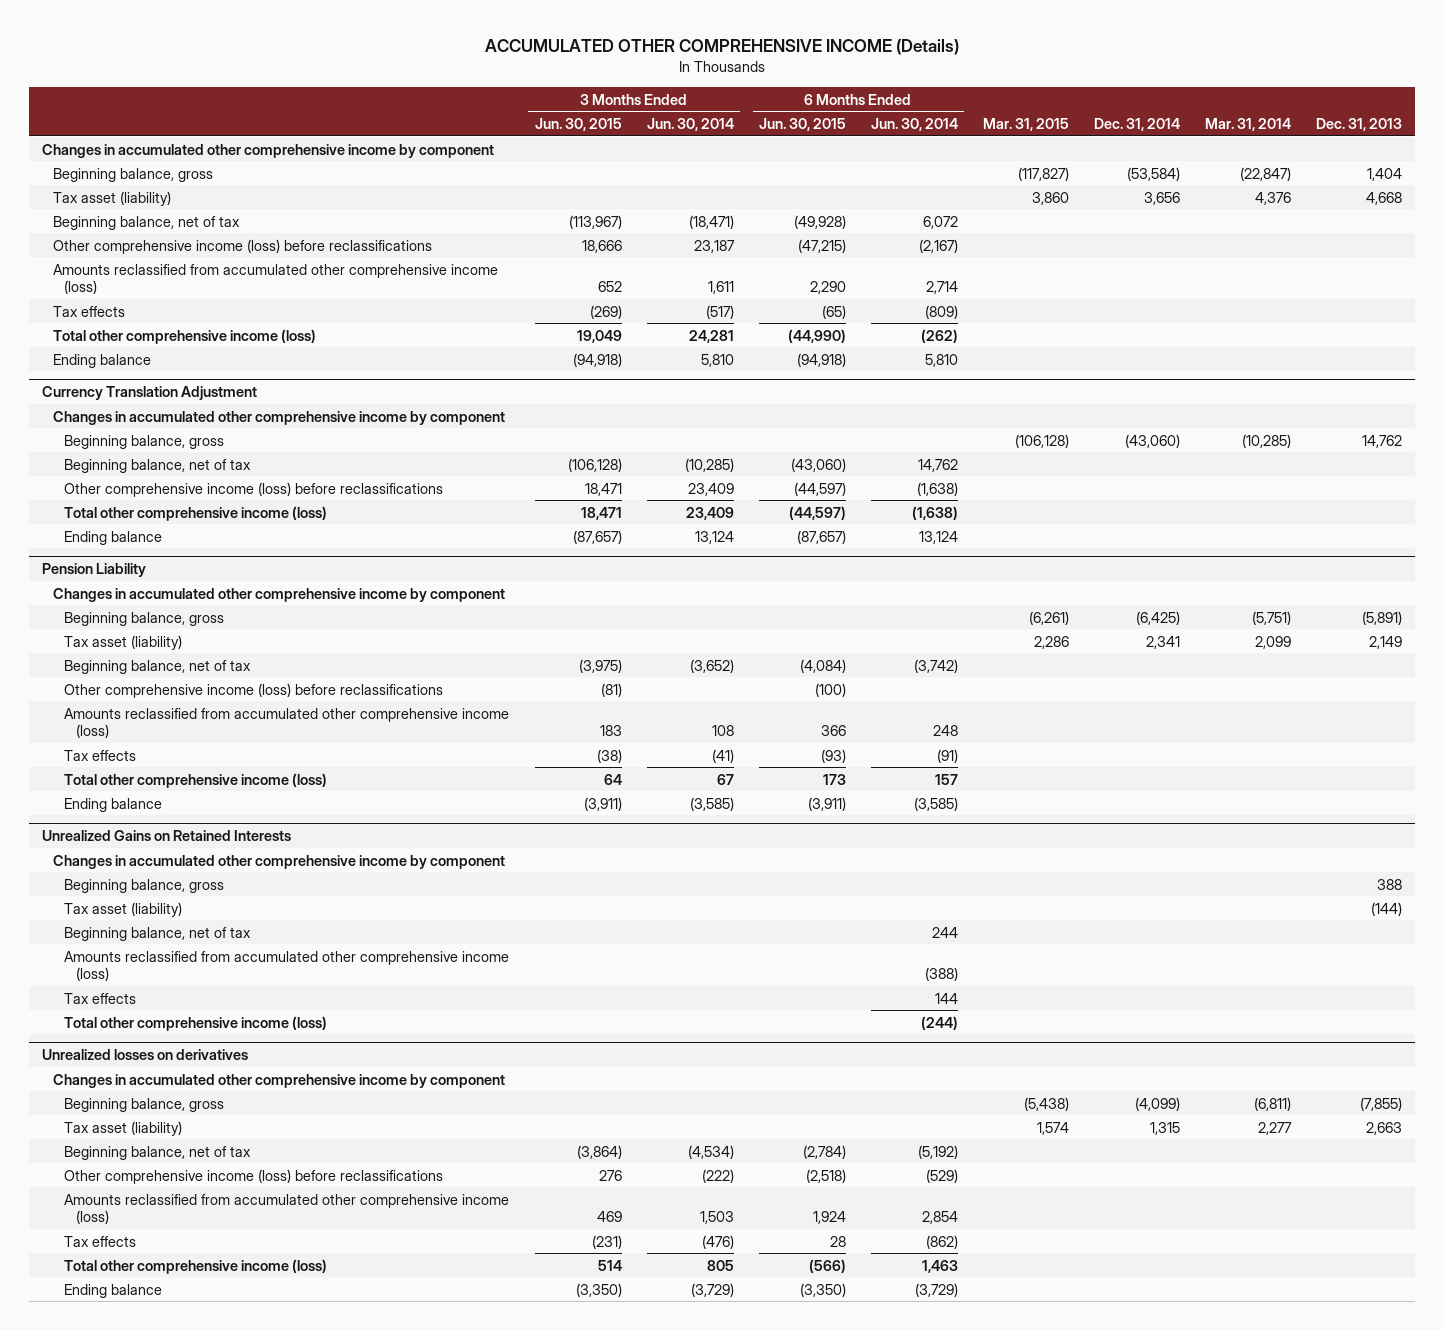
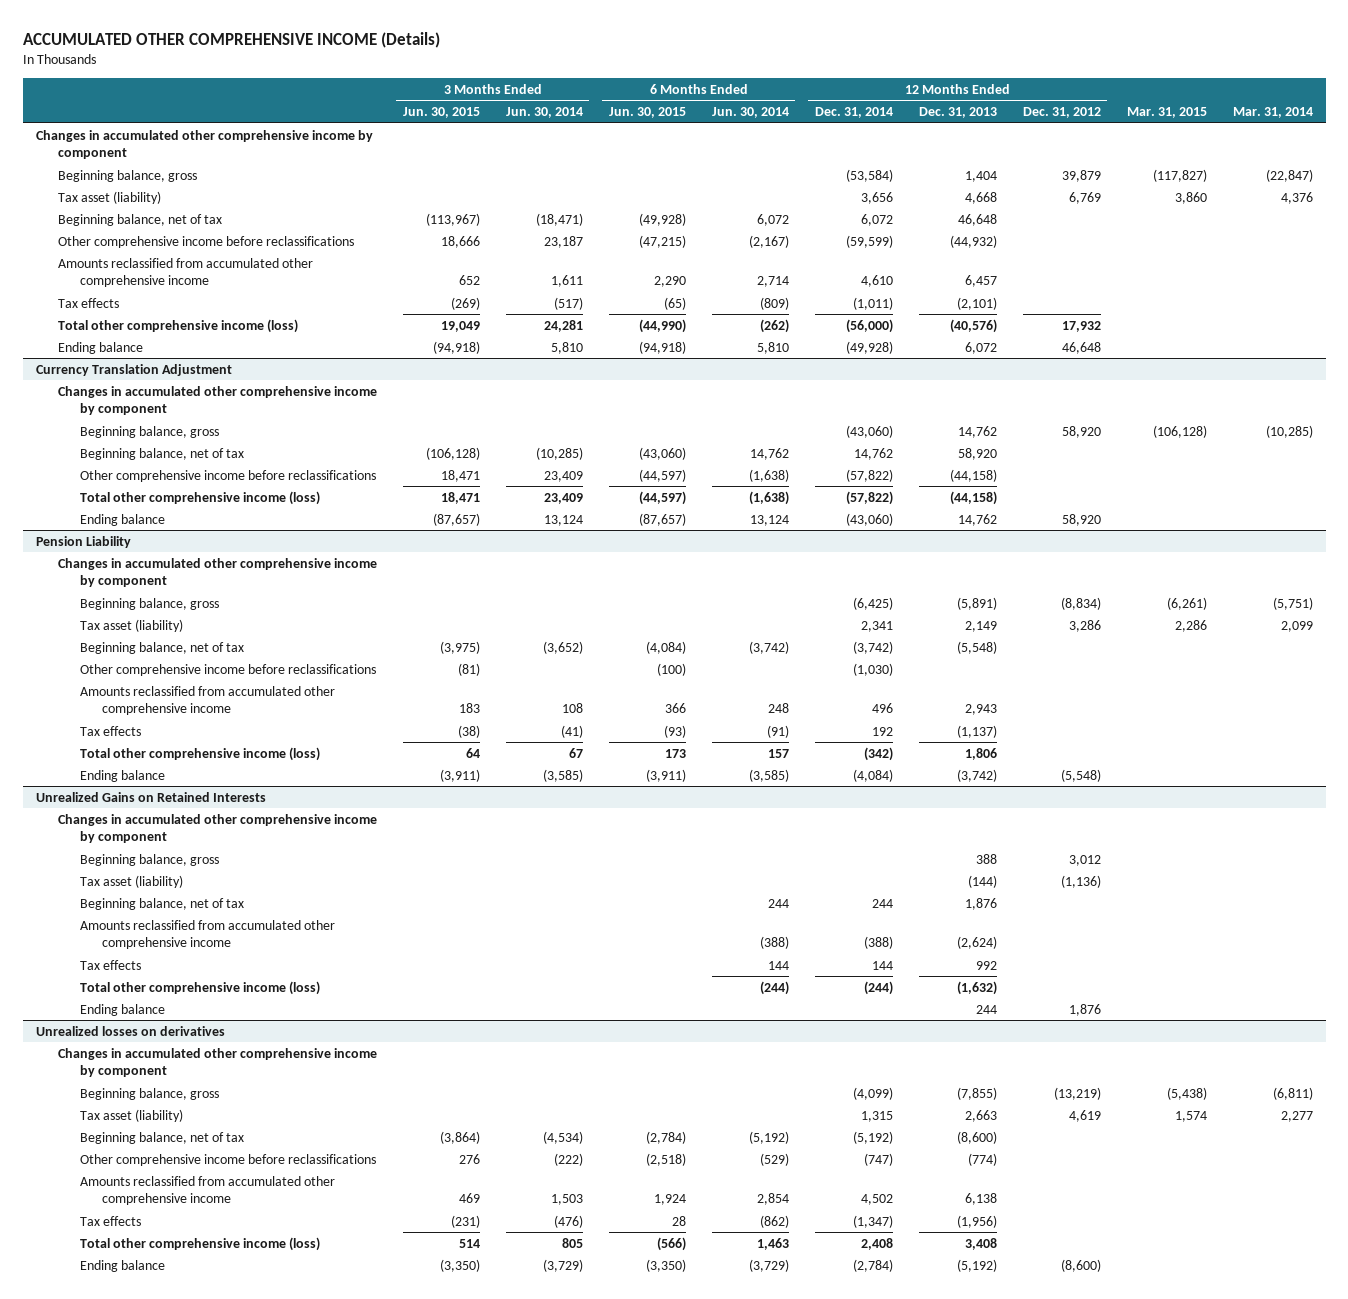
- | 3 Months Ended Jun. 30, 2015 | 3 Months Ended Jun. 30, 2014 | 6 Months Ended Jun. 30, 2015 | 6 Months Ended Jun. 30, 2014 | Mar. 31, 2015 | Dec. 31, 2014 | Mar. 31, 2014 | Dec. 31, 2013
+ | 3 Months Ended Jun. 30, 2015 | 3 Months Ended Jun. 30, 2014 | 6 Months Ended Jun. 30, 2015 | 6 Months Ended Jun. 30, 2014 | 12 Months Ended Dec. 31, 2014 | 12 Months Ended Dec. 31, 2013 | 12 Months Ended Dec. 31, 2012 | Mar. 31, 2015 | Mar. 31, 2014
- Other comprehensive income (loss) before reclassifications | 18,666 | 23,187 | (47,215) | (2,167) | | | |
- Amounts reclassified from accumulated other comprehensive income (loss) | 652 | 1,611 | 2,290 | 2,714 | | | |
+ Other comprehensive income before reclassifications | 18,666 | 23,187 | (47,215) | (2,167) | (59,599) | (44,932) | | |
+ Amounts reclassified from accumulated other comprehensive income | 652 | 1,611 | 2,290 | 2,714 | 4,610 | 6,457 | | |
@ Currency Translation Adjustment
- Other comprehensive income (loss) before reclassifications | 18,471 | 23,409 | (44,597) | (1,638) | | | |
+ Other comprehensive income before reclassifications | 18,471 | 23,409 | (44,597) | (1,638) | (57,822) | (44,158) | | |
@ Pension Liability
- Other comprehensive income (loss) before reclassifications | (81) | | (100) | | | | |
- Amounts reclassified from accumulated other comprehensive income (loss) | 183 | 108 | 366 | 248 | | | |
+ Other comprehensive income before reclassifications | (81) | | (100) | | (1,030) | | | |
+ Amounts reclassified from accumulated other comprehensive income | 183 | 108 | 366 | 248 | 496 | 2,943 | | |
@ Unrealized Gains on Retained Interests
- Amounts reclassified from accumulated other comprehensive income (loss) | | | | (388) | | | |
+ Amounts reclassified from accumulated other comprehensive income | | | | (388) | (388) | (2,624) | | |
+ Ending balance | | | | | | 244 | 1,876 | |
@ Unrealized losses on derivatives
- Other comprehensive income (loss) before reclassifications | 276 | (222) | (2,518) | (529) | | | |
- Amounts reclassified from accumulated other comprehensive income (loss) | 469 | 1,503 | 1,924 | 2,854 | | | |
+ Other comprehensive income before reclassifications | 276 | (222) | (2,518) | (529) | (747) | (774) | | |
+ Amounts reclassified from accumulated other comprehensive income | 469 | 1,503 | 1,924 | 2,854 | 4,502 | 6,138 | | |

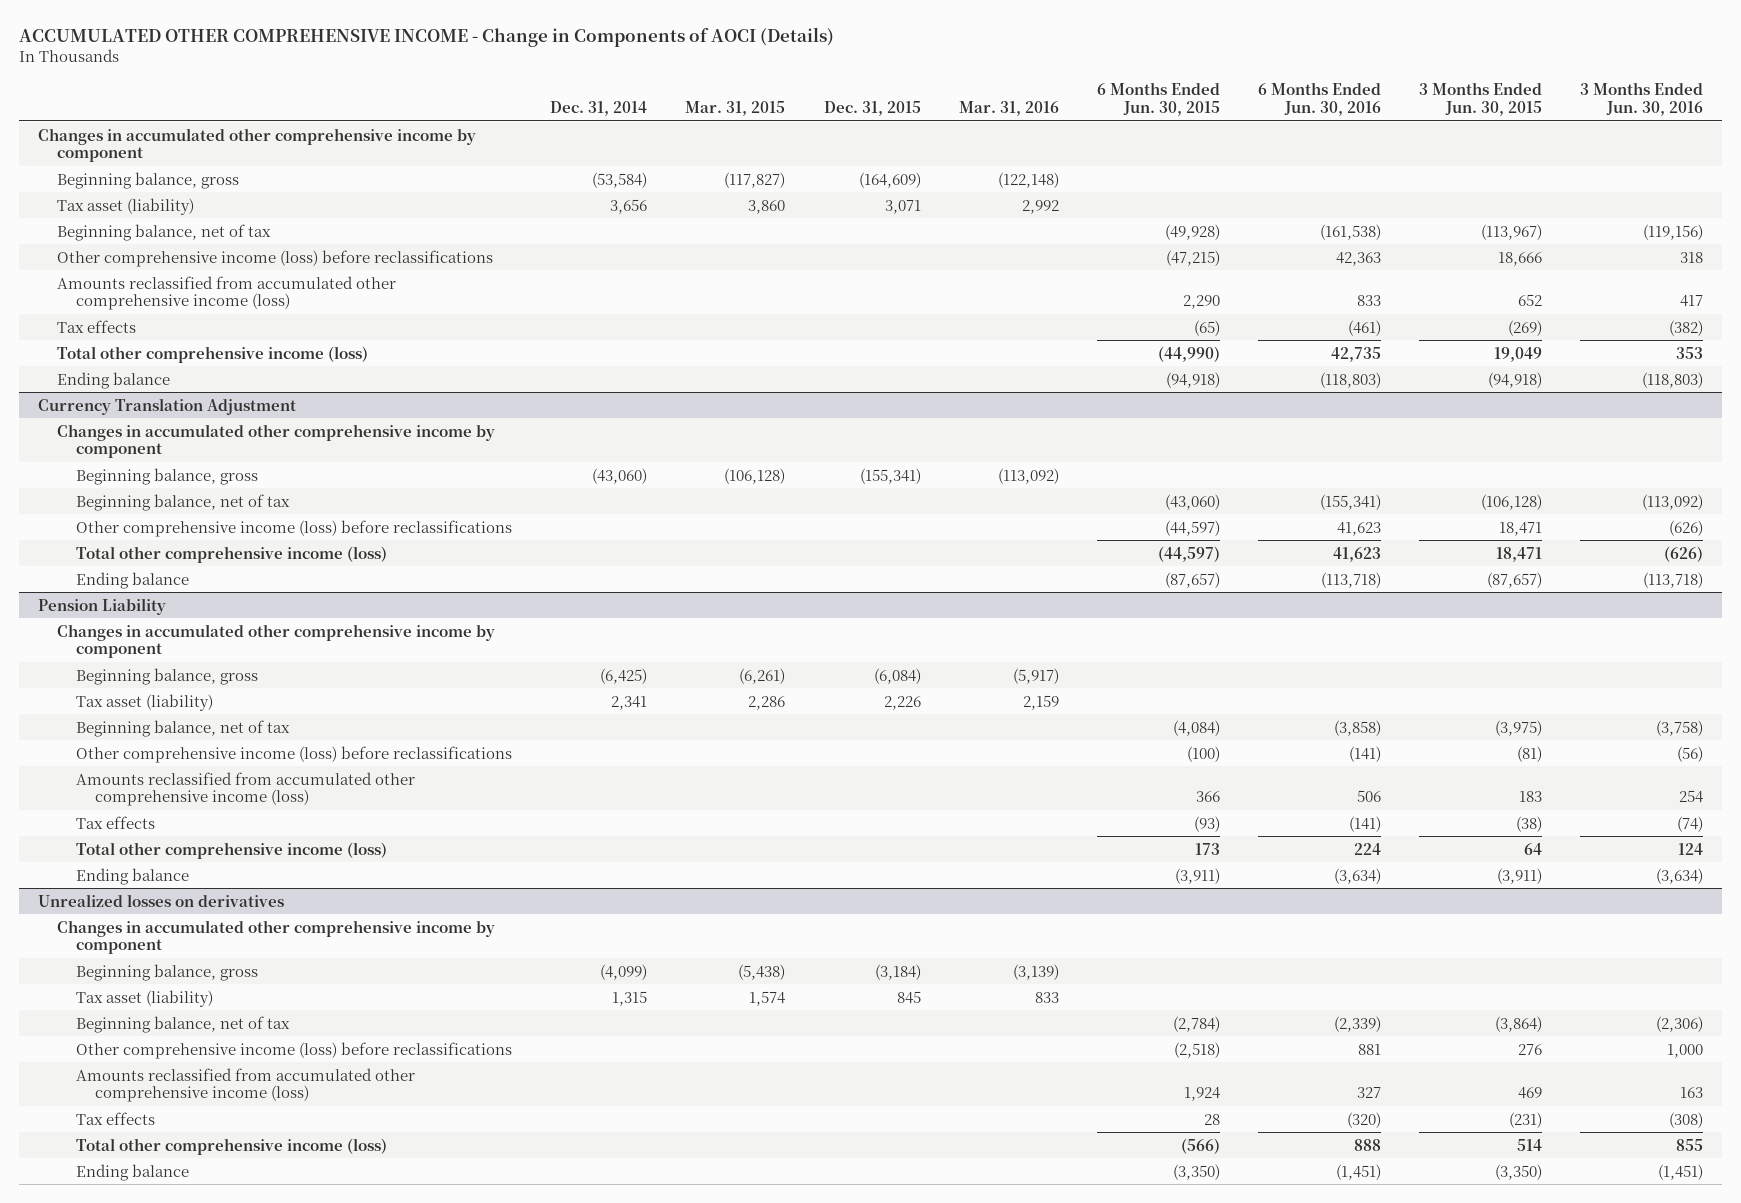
- ACCUMULATED OTHER COMPREHENSIVE INCOME (Details)
+ ACCUMULATED OTHER COMPREHENSIVE INCOME - Change in Components of AOCI (Details)
- | 3 Months Ended Jun. 30, 2015 | 3 Months Ended Jun. 30, 2014 | 6 Months Ended Jun. 30, 2015 | 6 Months Ended Jun. 30, 2014 | 12 Months Ended Dec. 31, 2014 | 12 Months Ended Dec. 31, 2013 | 12 Months Ended Dec. 31, 2012 | Mar. 31, 2015 | Mar. 31, 2014
+ | Dec. 31, 2014 | Mar. 31, 2015 | Dec. 31, 2015 | Mar. 31, 2016 | 6 Months Ended Jun. 30, 2015 | 6 Months Ended Jun. 30, 2016 | 3 Months Ended Jun. 30, 2015 | 3 Months Ended Jun. 30, 2016
- Other comprehensive income before reclassifications | 18,666 | 23,187 | (47,215) | (2,167) | (59,599) | (44,932) | | |
- Amounts reclassified from accumulated other comprehensive income | 652 | 1,611 | 2,290 | 2,714 | 4,610 | 6,457 | | |
+ Other comprehensive income (loss) before reclassifications | | | | | (47,215) | 42,363 | 18,666 | 318
+ Amounts reclassified from accumulated other comprehensive income (loss) | | | | | 2,290 | 833 | 652 | 417
@ Currency Translation Adjustment
- Other comprehensive income before reclassifications | 18,471 | 23,409 | (44,597) | (1,638) | (57,822) | (44,158) | | |
+ Other comprehensive income (loss) before reclassifications | | | | | (44,597) | 41,623 | 18,471 | (626)
@ Pension Liability
- Other comprehensive income before reclassifications | (81) | | (100) | | (1,030) | | | |
- Amounts reclassified from accumulated other comprehensive income | 183 | 108 | 366 | 248 | 496 | 2,943 | | |
+ Other comprehensive income (loss) before reclassifications | | | | | (100) | (141) | (81) | (56)
+ Amounts reclassified from accumulated other comprehensive income (loss) | | | | | 366 | 506 | 183 | 254
- Unrealized Gains on Retained Interests
- Changes in accumulated other comprehensive income by component
- Beginning balance, gross | | | | | | 388 | 3,012 | |
- Tax asset (liability) | | | | | | (144) | (1,136) | |
- Beginning balance, net of tax | | | | 244 | 244 | 1,876 | | |
- Amounts reclassified from accumulated other comprehensive income | | | | (388) | (388) | (2,624) | | |
- Tax effects | | | | 144 | 144 | 992 | | |
- Total other comprehensive income (loss) | | | | (244) | (244) | (1,632) | | |
- Ending balance | | | | | | 244 | 1,876 | |
@ Unrealized losses on derivatives
- Other comprehensive income before reclassifications | 276 | (222) | (2,518) | (529) | (747) | (774) | | |
- Amounts reclassified from accumulated other comprehensive income | 469 | 1,503 | 1,924 | 2,854 | 4,502 | 6,138 | | |
+ Other comprehensive income (loss) before reclassifications | | | | | (2,518) | 881 | 276 | 1,000
+ Amounts reclassified from accumulated other comprehensive income (loss) | | | | | 1,924 | 327 | 469 | 163

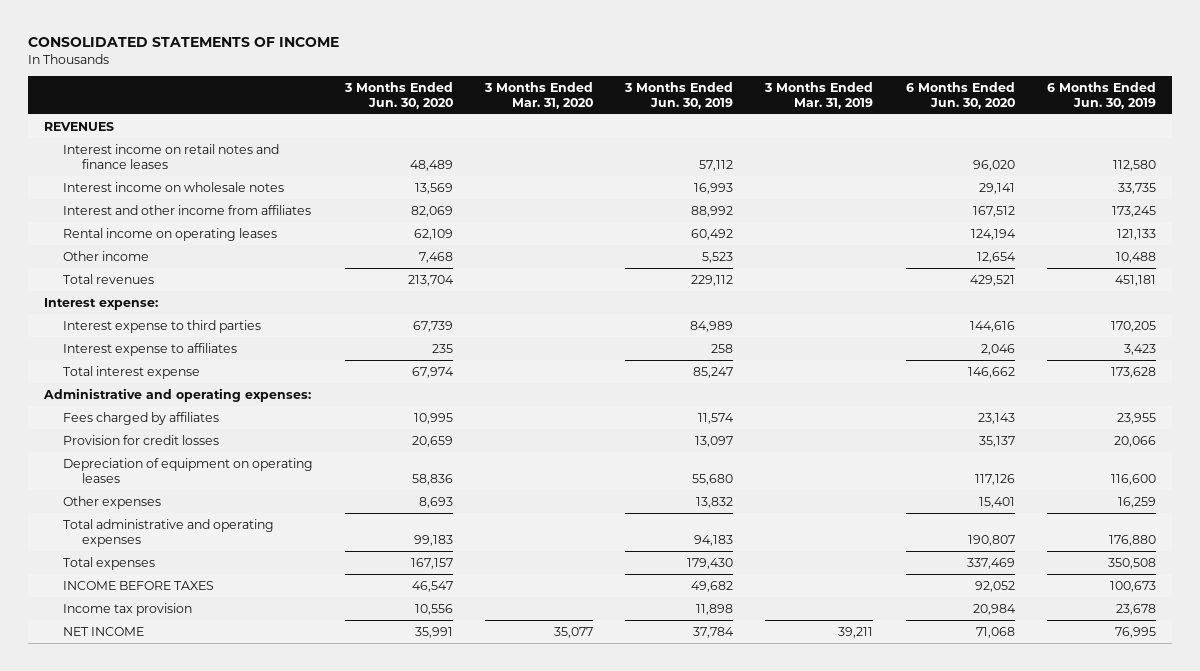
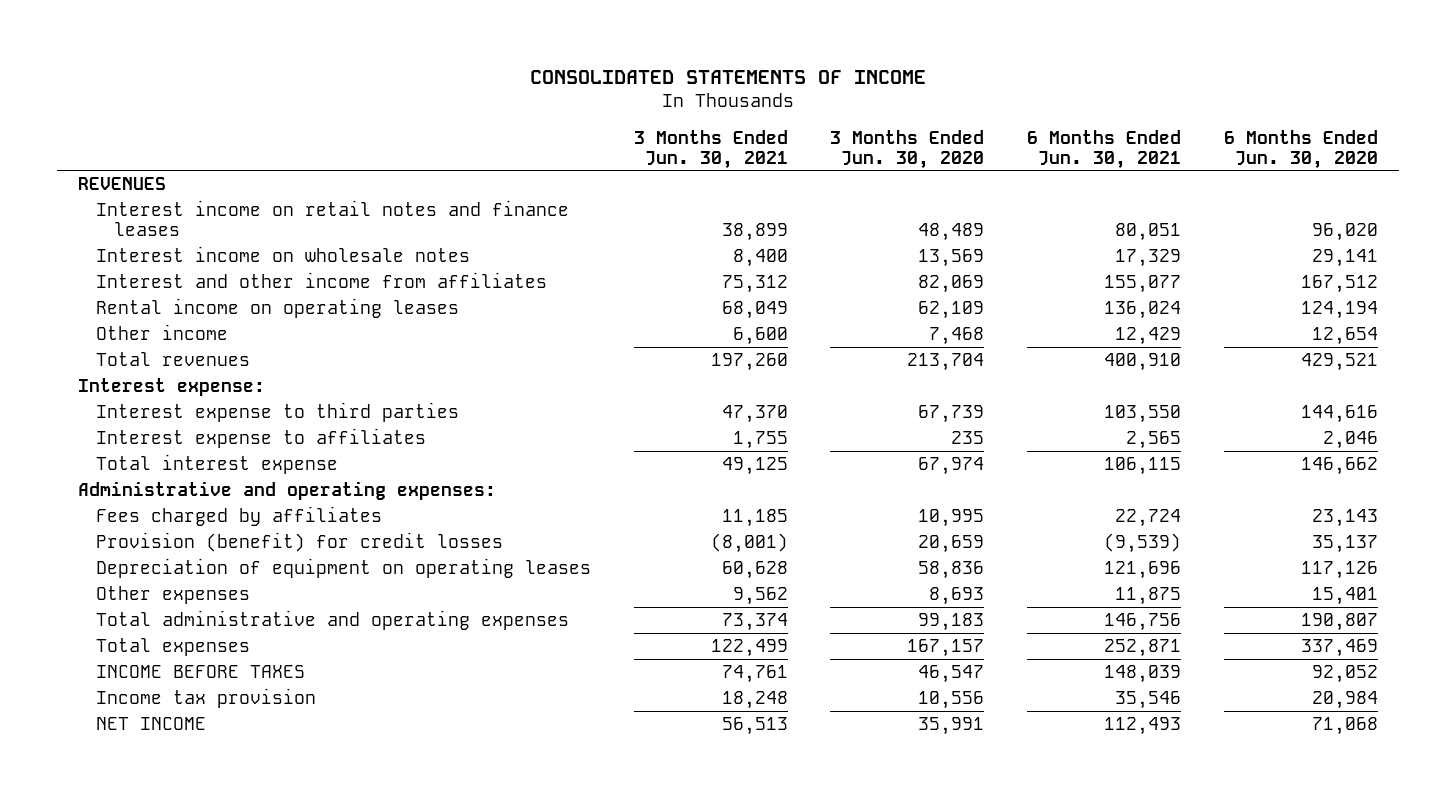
- | 3 Months Ended Jun. 30, 2020 | 3 Months Ended Mar. 31, 2020 | 3 Months Ended Jun. 30, 2019 | 3 Months Ended Mar. 31, 2019 | 6 Months Ended Jun. 30, 2020 | 6 Months Ended Jun. 30, 2019
+ | 3 Months Ended Jun. 30, 2021 | 3 Months Ended Jun. 30, 2020 | 6 Months Ended Jun. 30, 2021 | 6 Months Ended Jun. 30, 2020
- Provision for credit losses | 20,659 | | 13,097 | | 35,137 | 20,066
+ Provision (benefit) for credit losses | (8,001) | 20,659 | (9,539) | 35,137

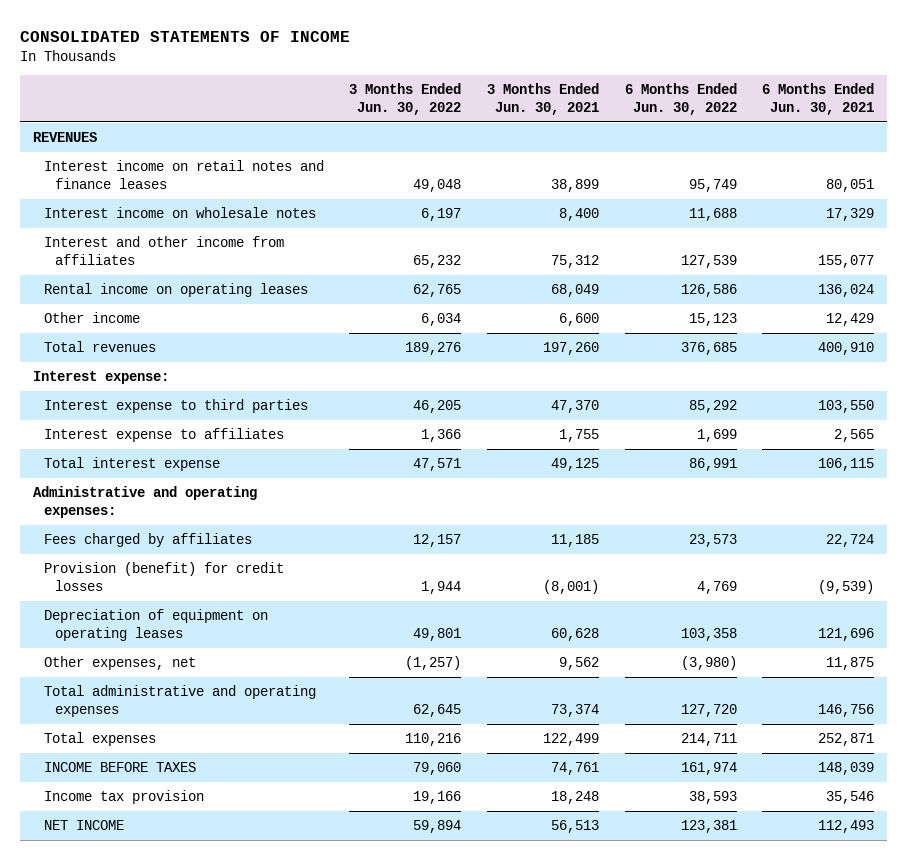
- | 3 Months Ended Jun. 30, 2021 | 3 Months Ended Jun. 30, 2020 | 6 Months Ended Jun. 30, 2021 | 6 Months Ended Jun. 30, 2020
+ | 3 Months Ended Jun. 30, 2022 | 3 Months Ended Jun. 30, 2021 | 6 Months Ended Jun. 30, 2022 | 6 Months Ended Jun. 30, 2021
- Other expenses | 9,562 | 8,693 | 11,875 | 15,401
+ Other expenses, net | (1,257) | 9,562 | (3,980) | 11,875

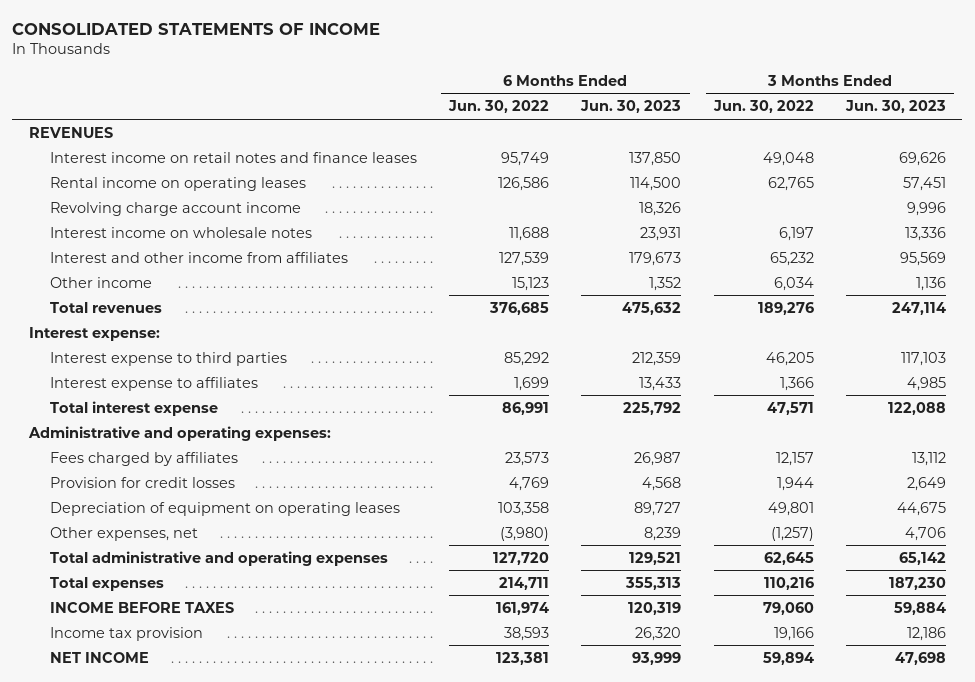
- | 3 Months Ended Jun. 30, 2022 | 3 Months Ended Jun. 30, 2021 | 6 Months Ended Jun. 30, 2022 | 6 Months Ended Jun. 30, 2021
+ | 6 Months Ended Jun. 30, 2022 | 6 Months Ended Jun. 30, 2023 | 3 Months Ended Jun. 30, 2022 | 3 Months Ended Jun. 30, 2023
moved up: Rental income on operating leases | 126,586 | 114,500 | 62,765 | 57,451
+ Revolving charge account income | | 18,326 | | 9,996
- Provision (benefit) for credit losses | 1,944 | (8,001) | 4,769 | (9,539)
+ Provision for credit losses | 4,769 | 4,568 | 1,944 | 2,649

